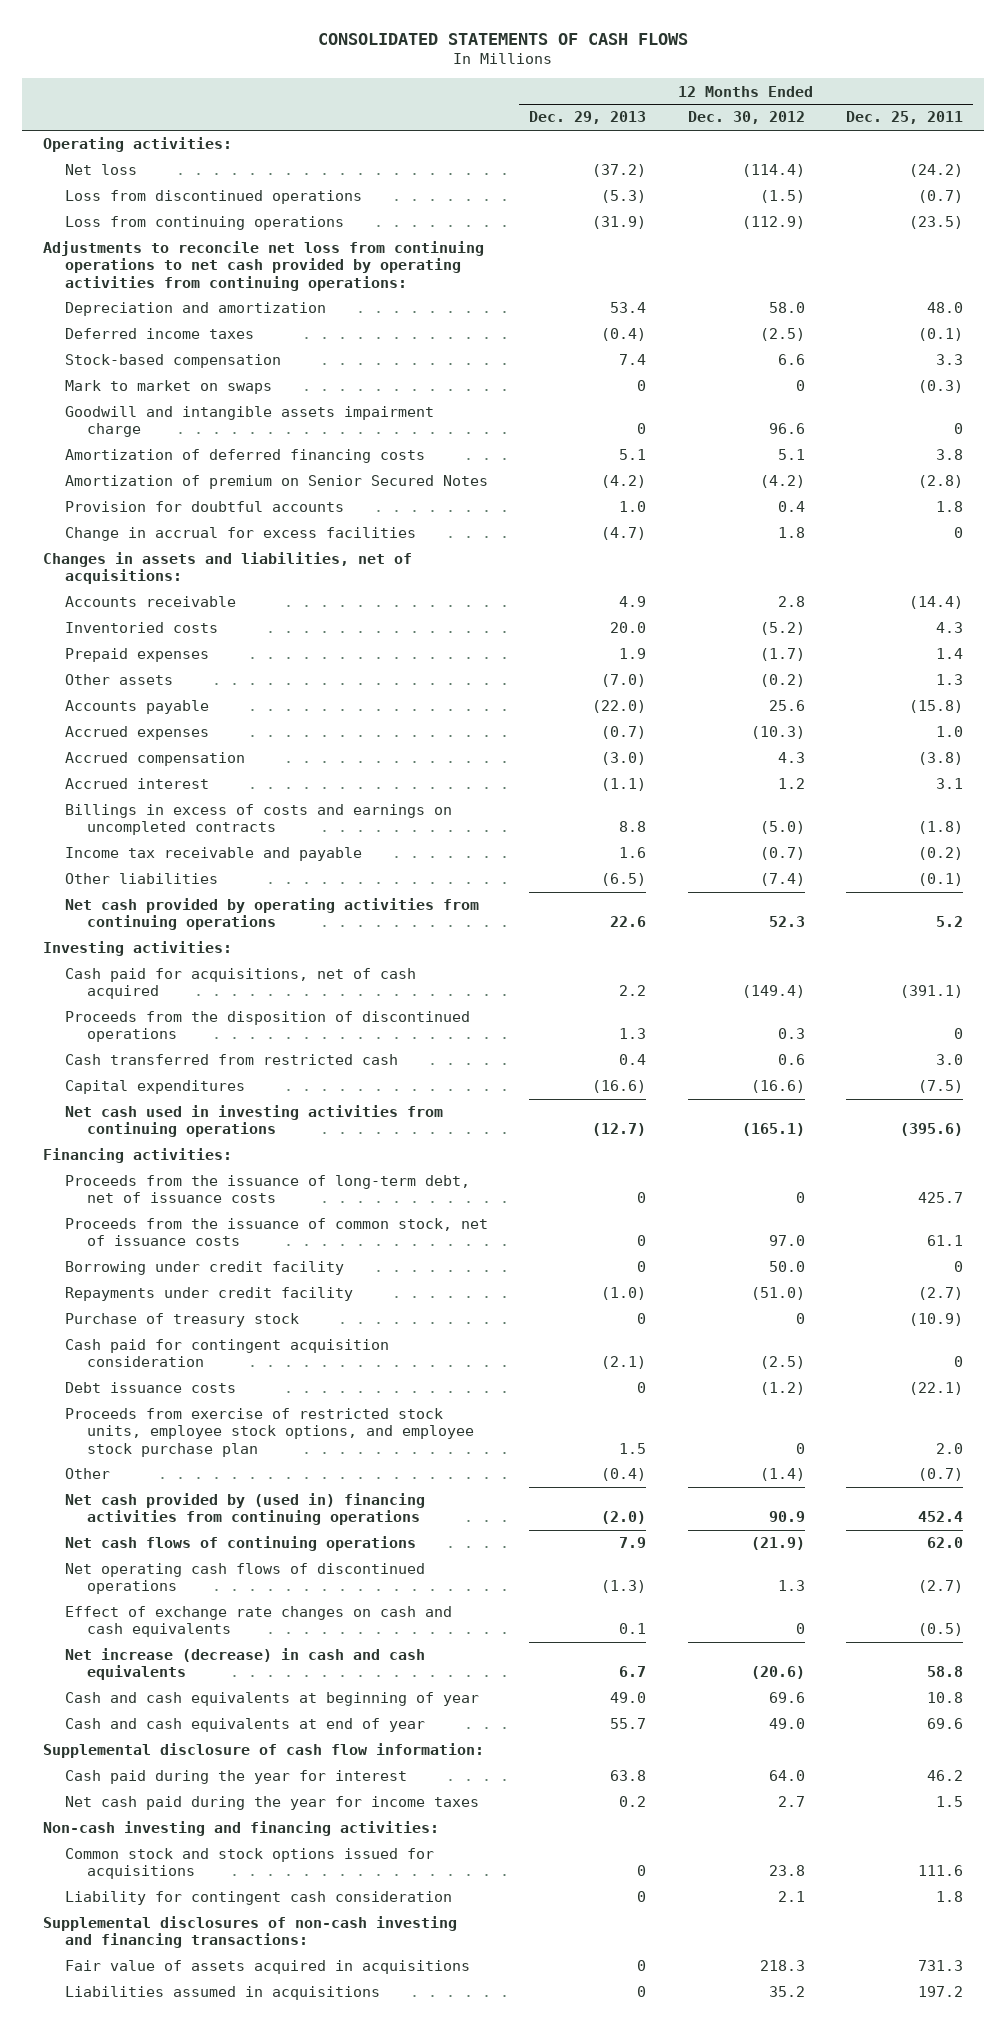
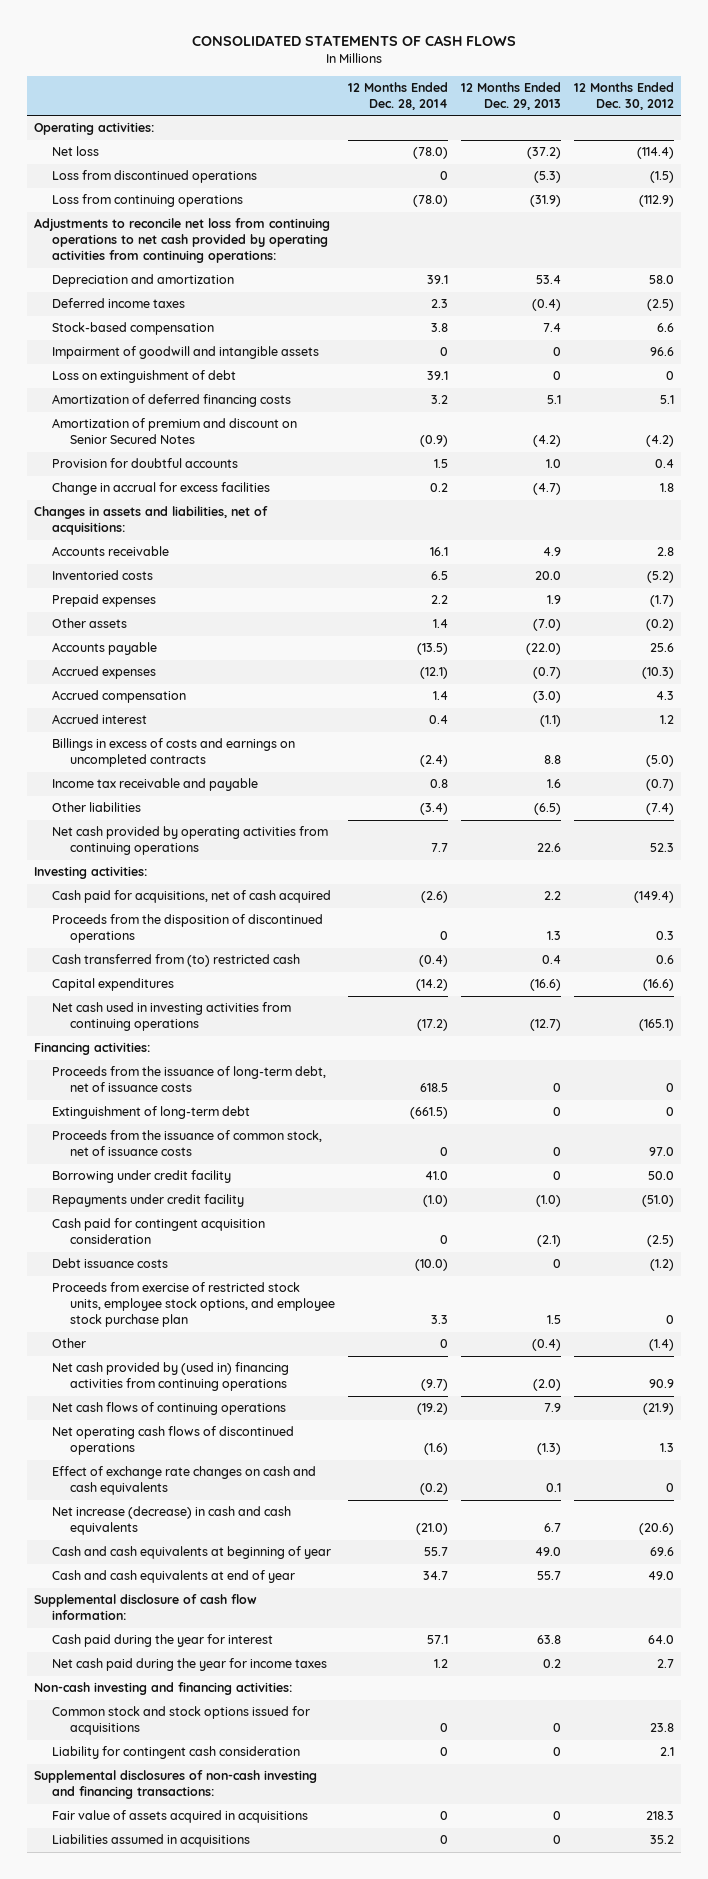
- | 12 Months Ended Dec. 29, 2013 | 12 Months Ended Dec. 30, 2012 | 12 Months Ended Dec. 25, 2011
+ | 12 Months Ended Dec. 28, 2014 | 12 Months Ended Dec. 29, 2013 | 12 Months Ended Dec. 30, 2012
- Mark to market on swaps | 0 | 0 | (0.3)
- Goodwill and intangible assets impairment charge | 0 | 96.6 | 0
+ Impairment of goodwill and intangible assets | 0 | 0 | 96.6
+ Loss on extinguishment of debt | 39.1 | 0 | 0
- Amortization of premium on Senior Secured Notes | (4.2) | (4.2) | (2.8)
+ Amortization of premium and discount on Senior Secured Notes | (0.9) | (4.2) | (4.2)
- Cash transferred from restricted cash | 0.4 | 0.6 | 3.0
+ Cash transferred from (to) restricted cash | (0.4) | 0.4 | 0.6
+ Extinguishment of long-term debt | (661.5) | 0 | 0
- Purchase of treasury stock | 0 | 0 | (10.9)

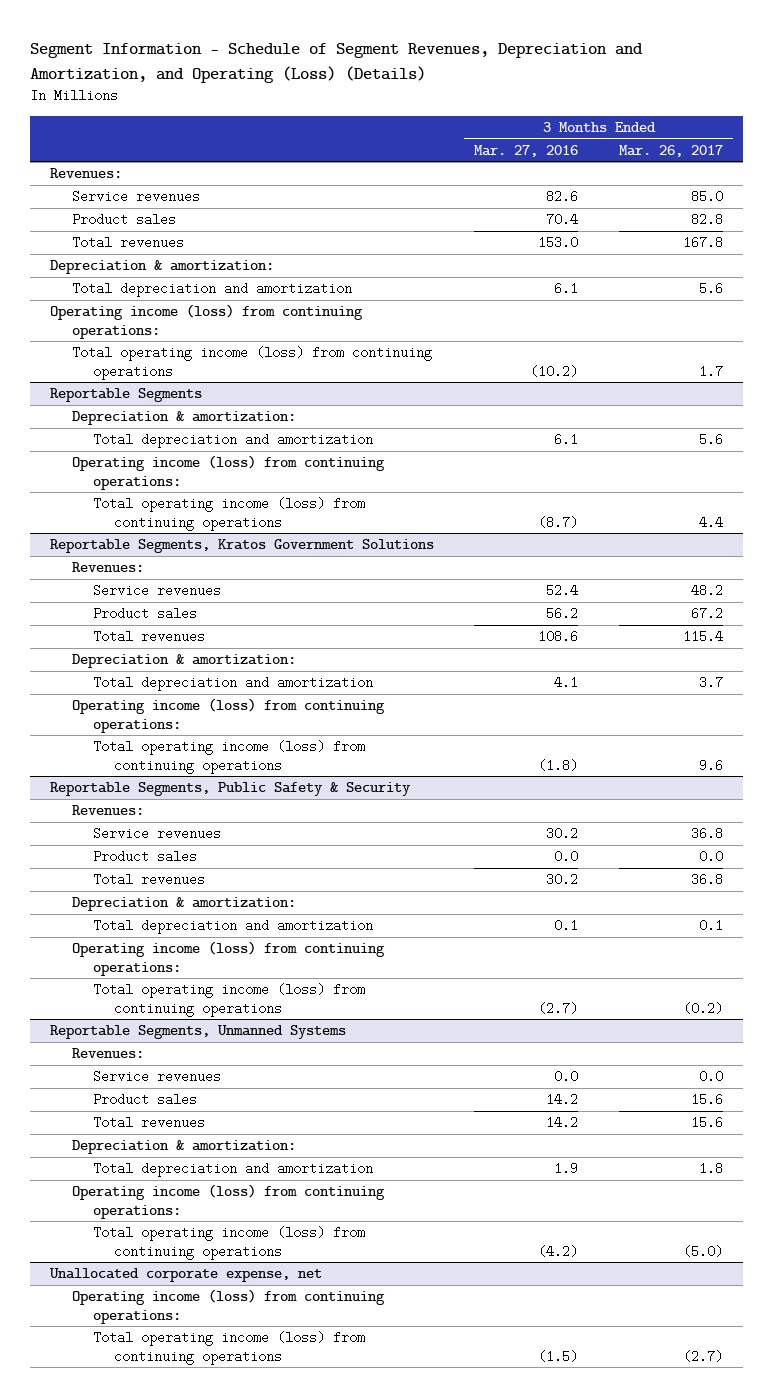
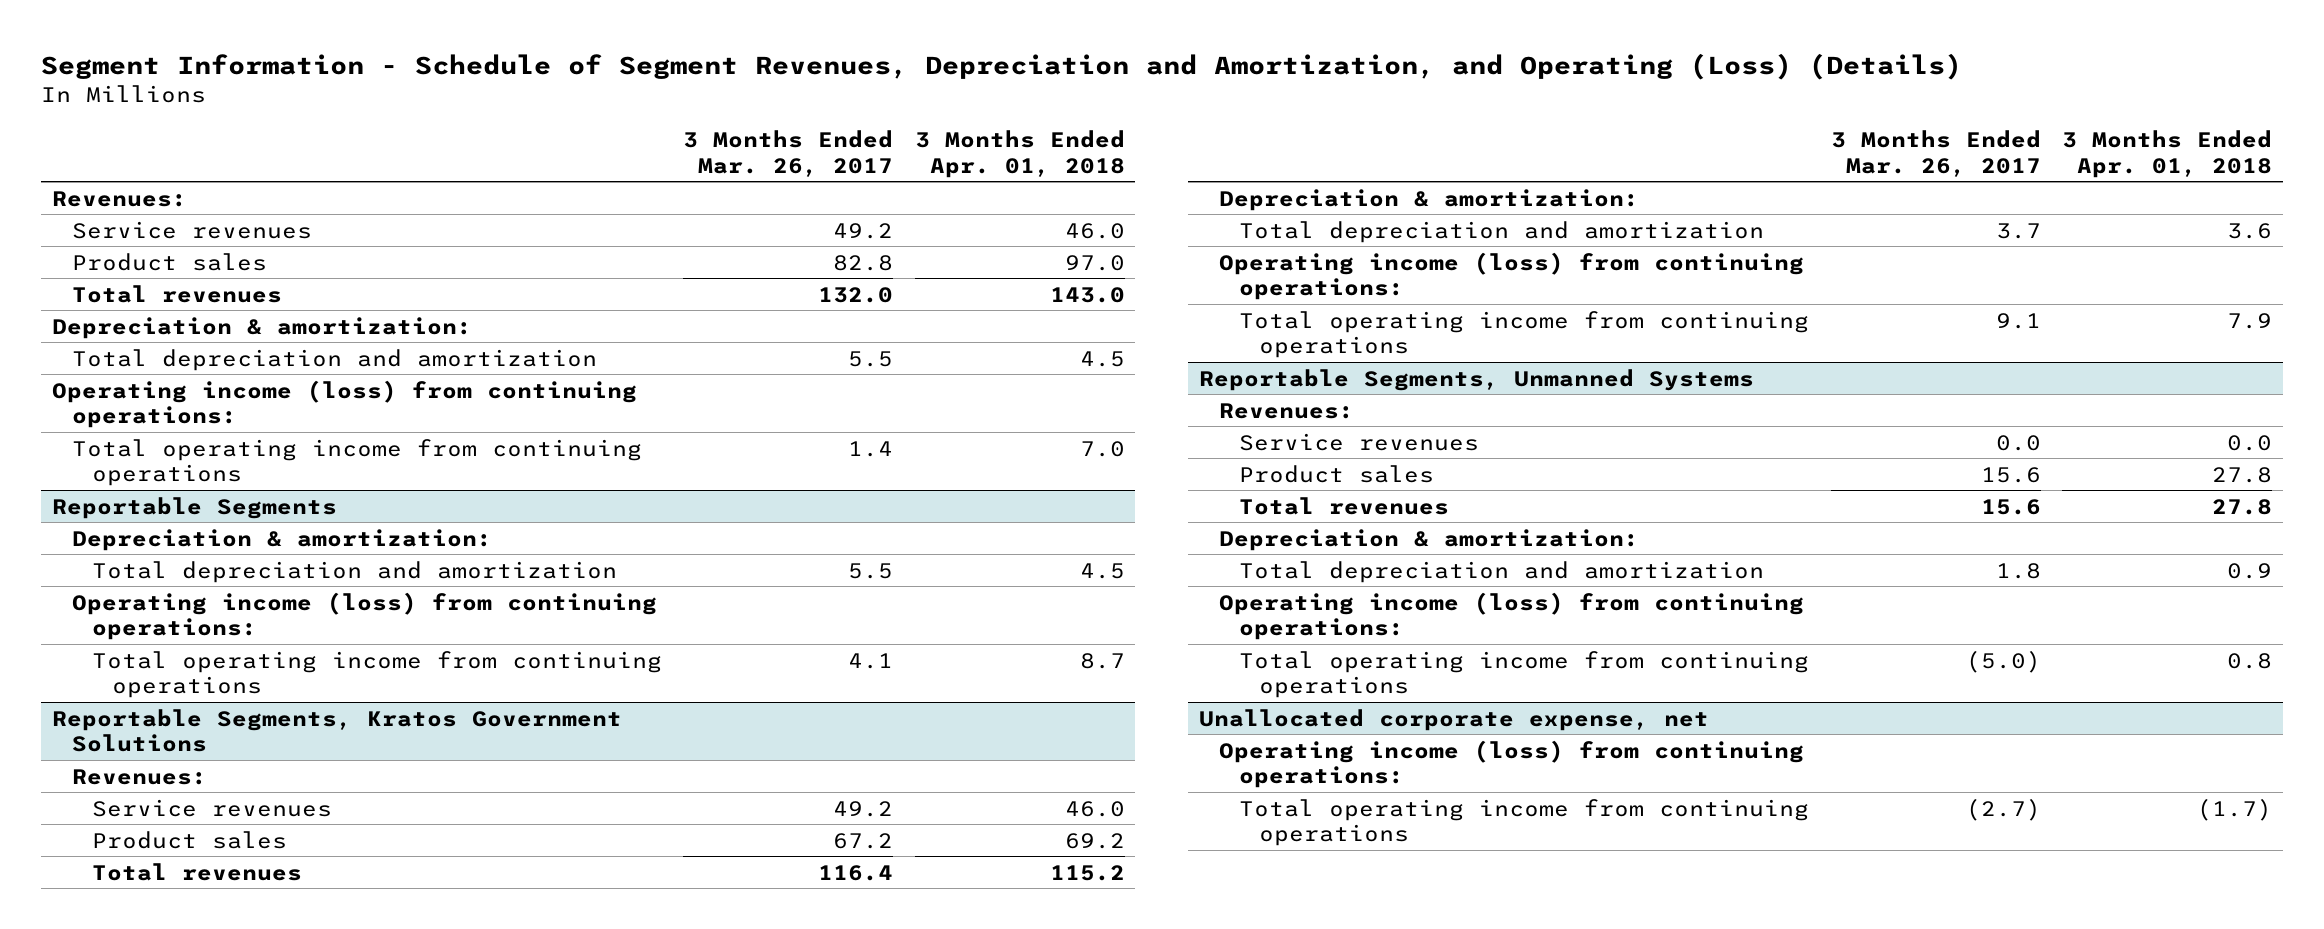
- | 3 Months Ended Mar. 27, 2016 | 3 Months Ended Mar. 26, 2017
+ | 3 Months Ended Mar. 26, 2017 | 3 Months Ended Apr. 01, 2018
- Service revenues | 82.6 | 85.0
+ Service revenues | 49.2 | 46.0
- Total revenues | 153.0 | 167.8
+ Total revenues | 132.0 | 143.0
- Total depreciation and amortization | 6.1 | 5.6
+ Total depreciation and amortization | 5.5 | 4.5
- Total operating income (loss) from continuing operations | (10.2) | 1.7
+ Total operating income from continuing operations | 1.4 | 7.0
@ Reportable Segments
- Total depreciation and amortization | 6.1 | 5.6
+ Total depreciation and amortization | 5.5 | 4.5
- Total operating income (loss) from continuing operations | (8.7) | 4.4
+ Total operating income from continuing operations | 4.1 | 8.7
@ Reportable Segments, Kratos Government Solutions
- Service revenues | 52.4 | 48.2
+ Service revenues | 49.2 | 46.0
- Total revenues | 108.6 | 115.4
+ Total revenues | 116.4 | 115.2
- Total operating income (loss) from continuing operations | (1.8) | 9.6
- Reportable Segments, Public Safety & Security
- Revenues:
- Service revenues | 30.2 | 36.8
- Product sales | 0.0 | 0.0
- Total revenues | 30.2 | 36.8
- Depreciation & amortization:
- Total depreciation and amortization | 0.1 | 0.1
- Operating income (loss) from continuing operations:
- Total operating income (loss) from continuing operations | (2.7) | (0.2)
@ Reportable Segments, Kratos Government Solutions
+ Total operating income from continuing operations | 9.1 | 7.9
@ Reportable Segments, Unmanned Systems
- Total operating income (loss) from continuing operations | (4.2) | (5.0)
+ Total operating income from continuing operations | (5.0) | 0.8
@ Unallocated corporate expense, net
- Total operating income (loss) from continuing operations | (1.5) | (2.7)
+ Total operating income from continuing operations | (2.7) | (1.7)

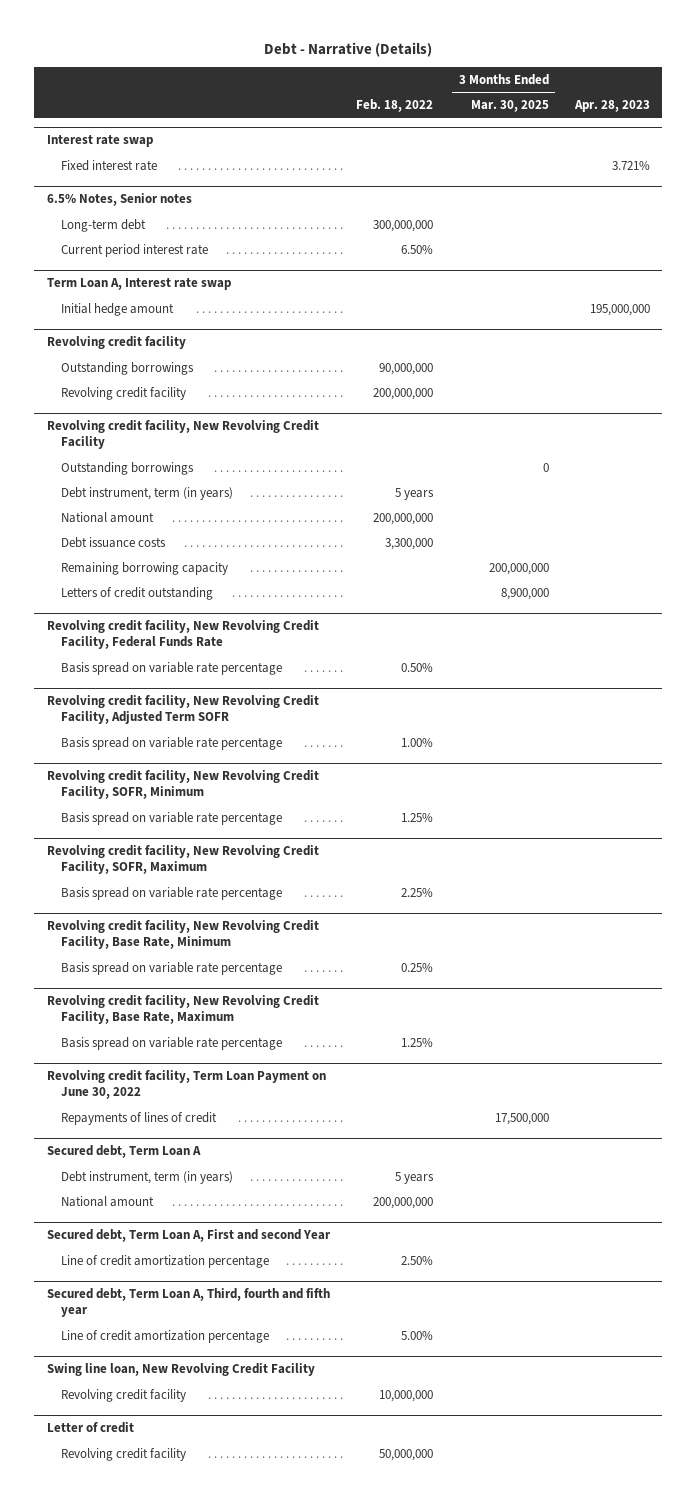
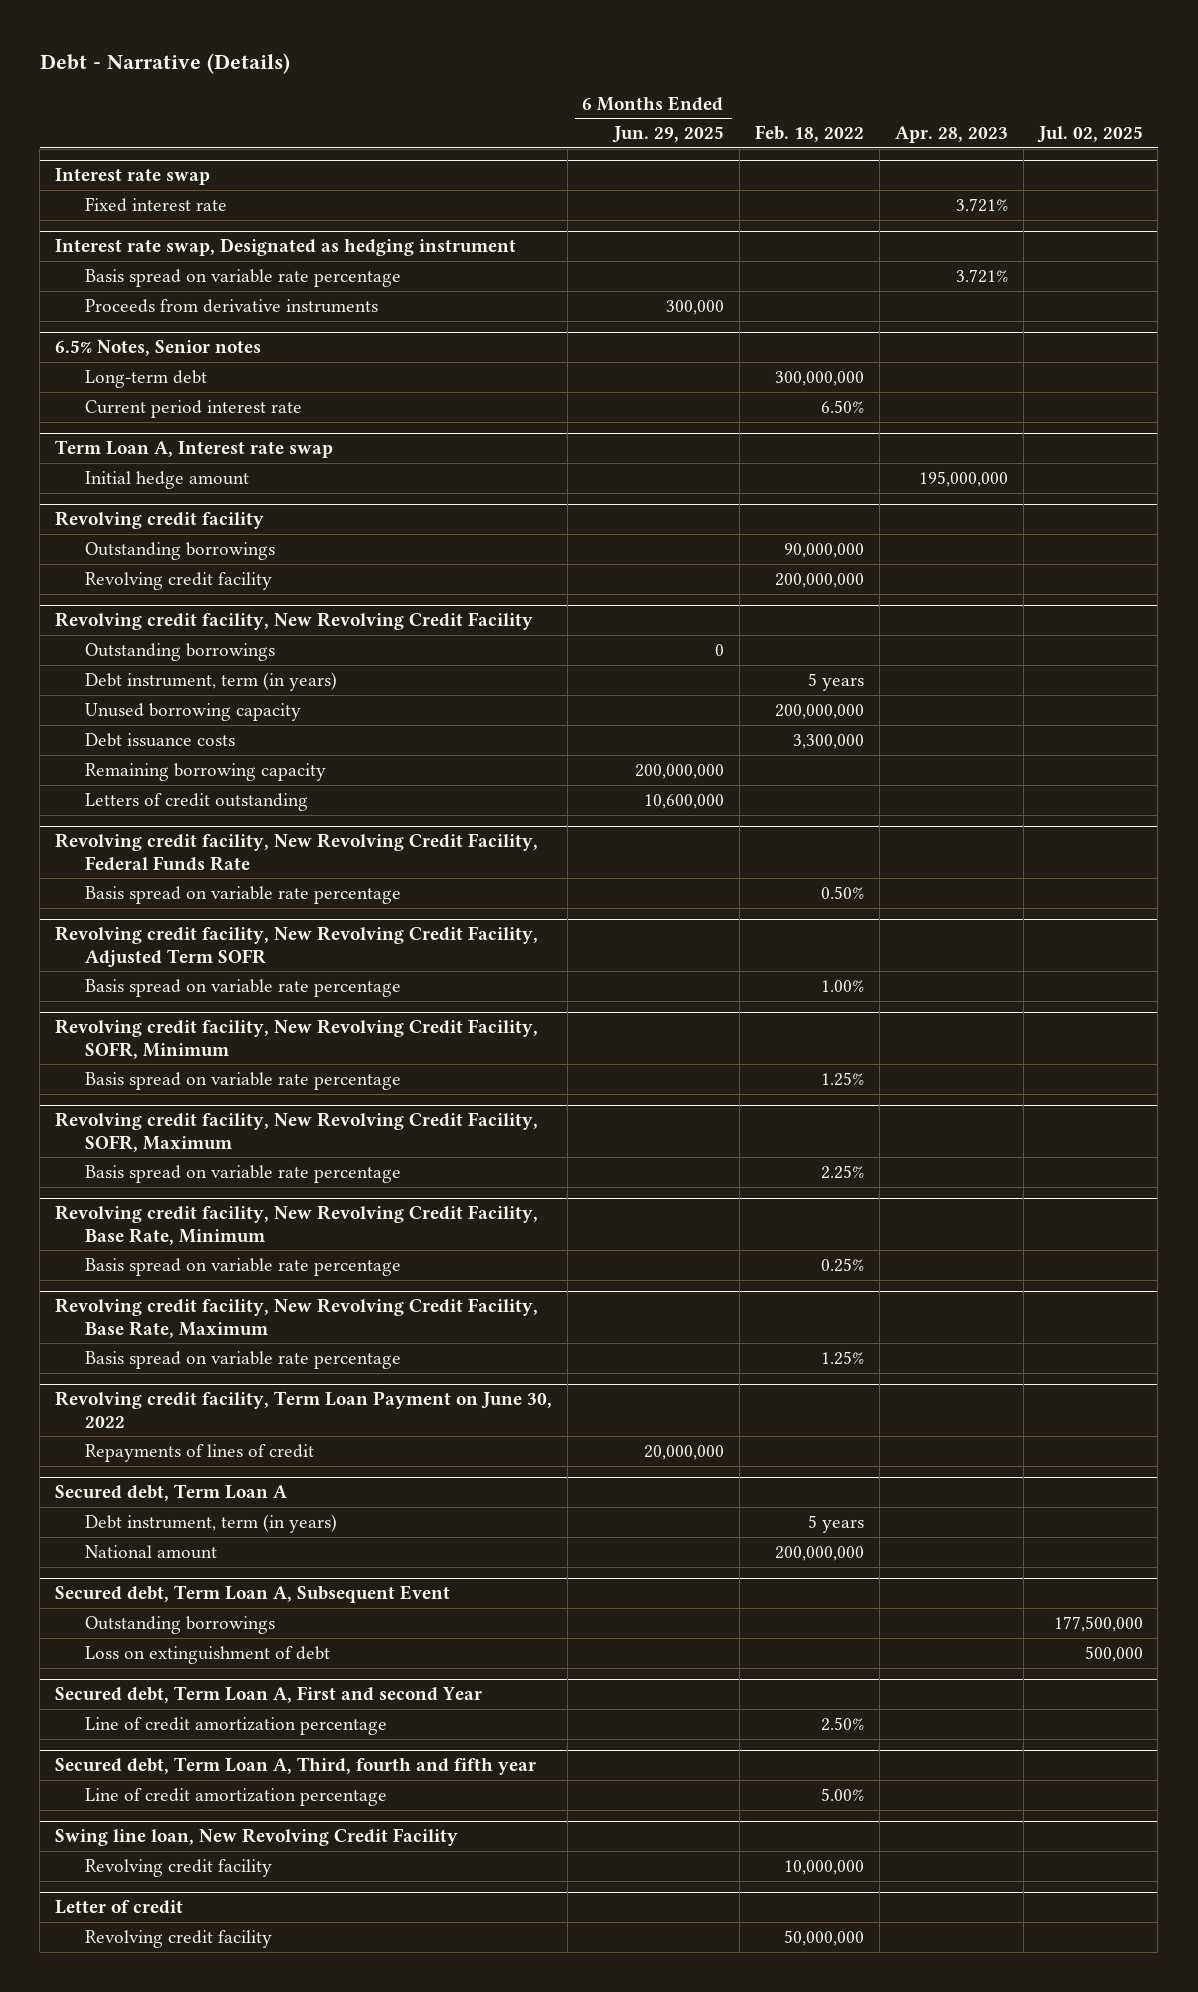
- | Feb. 18, 2022 | 3 Months Ended Mar. 30, 2025 | Apr. 28, 2023
+ | 6 Months Ended Jun. 29, 2025 | Feb. 18, 2022 | Apr. 28, 2023 | Jul. 02, 2025
+ Interest rate swap, Designated as hedging instrument
+ Basis spread on variable rate percentage | | | 3.721% |
+ Proceeds from derivative instruments | 300,000 | | |
@ Revolving credit facility, New Revolving Credit Facility
- National amount | 200,000,000 | |
+ Unused borrowing capacity | | 200,000,000 | |
+ Secured debt, Term Loan A, Subsequent Event
+ Outstanding borrowings | | | | 177,500,000
+ Loss on extinguishment of debt | | | | 500,000

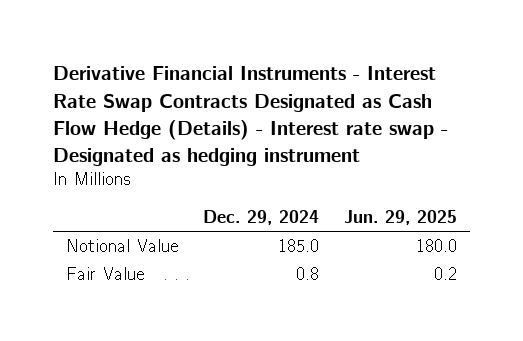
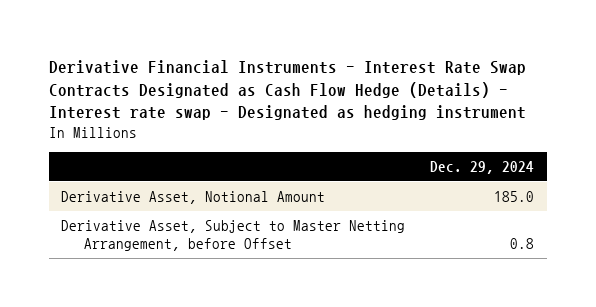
- | Dec. 29, 2024 | Jun. 29, 2025
+ | Dec. 29, 2024
- Notional Value | 185.0 | 180.0
- Fair Value | 0.8 | 0.2
+ Derivative Asset, Notional Amount | 185.0
+ Derivative Asset, Subject to Master Netting Arrangement, before Offset | 0.8

